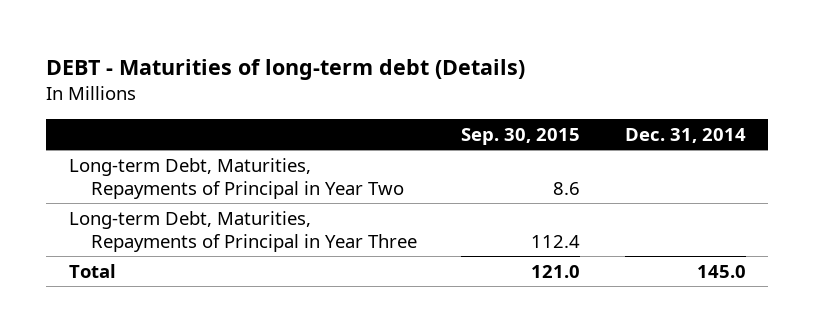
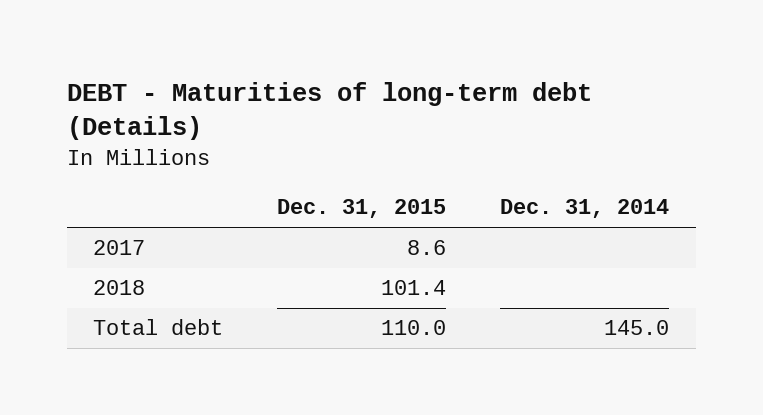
- | Sep. 30, 2015 | Dec. 31, 2014
+ | Dec. 31, 2015 | Dec. 31, 2014
- Long-term Debt, Maturities, Repayments of Principal in Year Two | 8.6 |
- Long-term Debt, Maturities, Repayments of Principal in Year Three | 112.4 |
- Total | 121.0 | 145.0
+ 2017 | 8.6 |
+ 2018 | 101.4 |
+ Total debt | 110.0 | 145.0

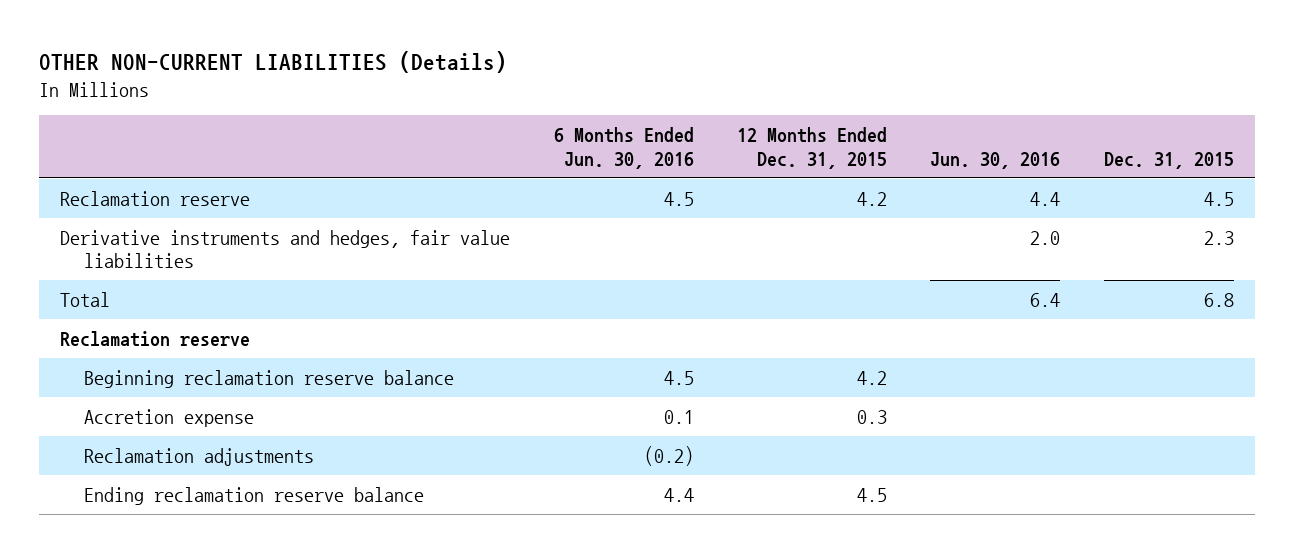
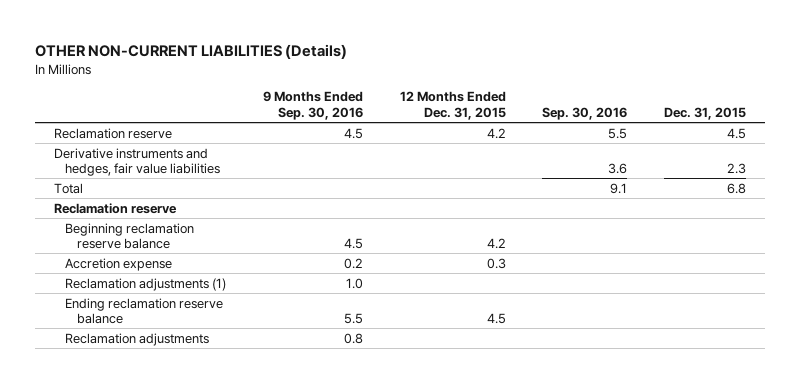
- | 6 Months Ended Jun. 30, 2016 | 12 Months Ended Dec. 31, 2015 | Jun. 30, 2016 | Dec. 31, 2015
+ | 9 Months Ended Sep. 30, 2016 | 12 Months Ended Dec. 31, 2015 | Sep. 30, 2016 | Dec. 31, 2015
+ Reclamation adjustments (1) | 1.0 | | |
moved down: Reclamation adjustments | 0.8 | | |

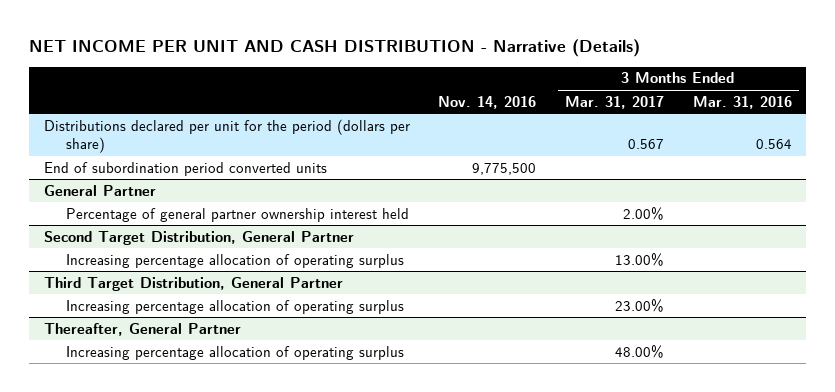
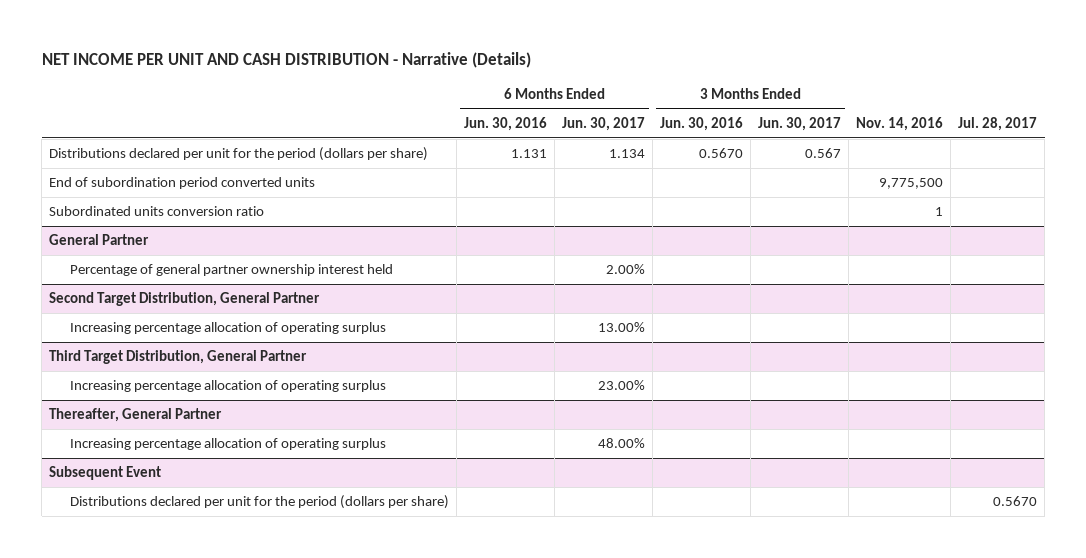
- | Nov. 14, 2016 | 3 Months Ended Mar. 31, 2017 | 3 Months Ended Mar. 31, 2016
+ | 6 Months Ended Jun. 30, 2016 | 6 Months Ended Jun. 30, 2017 | 3 Months Ended Jun. 30, 2016 | 3 Months Ended Jun. 30, 2017 | Nov. 14, 2016 | Jul. 28, 2017
+ Subordinated units conversion ratio | | | | | 1 |
+ Subsequent Event
+ Distributions declared per unit for the period (dollars per share) | | | | | | 0.5670

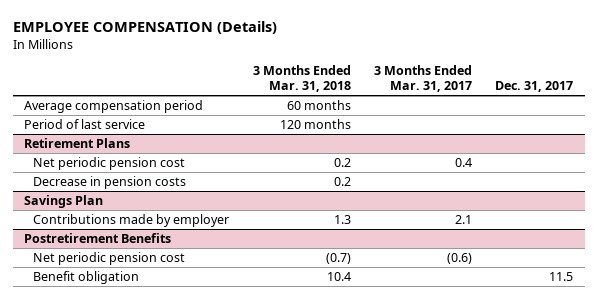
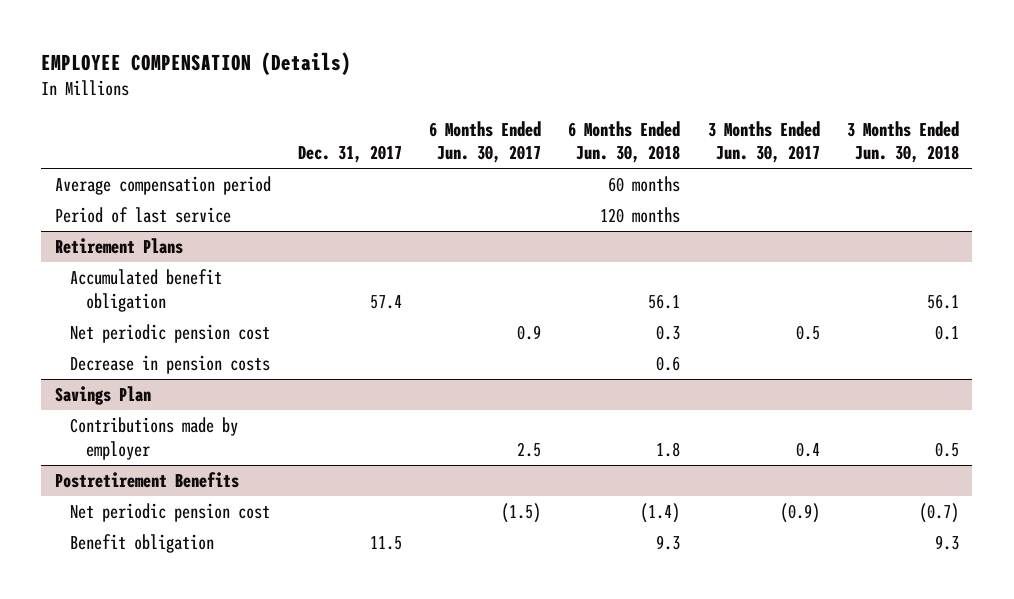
- | 3 Months Ended Mar. 31, 2018 | 3 Months Ended Mar. 31, 2017 | Dec. 31, 2017
+ | Dec. 31, 2017 | 6 Months Ended Jun. 30, 2017 | 6 Months Ended Jun. 30, 2018 | 3 Months Ended Jun. 30, 2017 | 3 Months Ended Jun. 30, 2018
@ Retirement Plans
+ Accumulated benefit obligation | 57.4 | | 56.1 | | 56.1

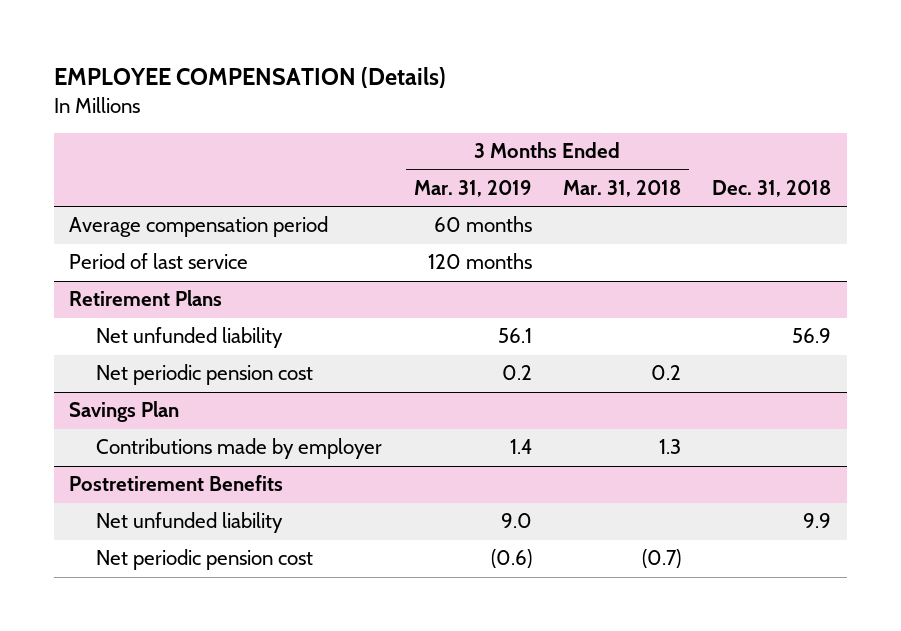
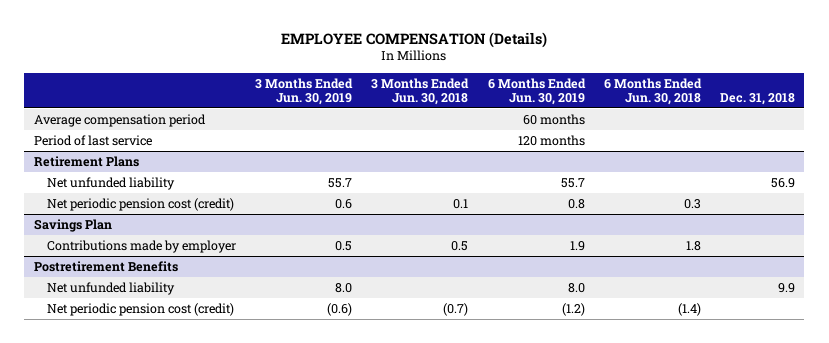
- | 3 Months Ended Mar. 31, 2019 | 3 Months Ended Mar. 31, 2018 | Dec. 31, 2018
+ | 3 Months Ended Jun. 30, 2019 | 3 Months Ended Jun. 30, 2018 | 6 Months Ended Jun. 30, 2019 | 6 Months Ended Jun. 30, 2018 | Dec. 31, 2018
@ Retirement Plans
- Net periodic pension cost | 0.2 | 0.2 |
+ Net periodic pension cost (credit) | 0.6 | 0.1 | 0.8 | 0.3 |
@ Postretirement Benefits
- Net periodic pension cost | (0.6) | (0.7) |
+ Net periodic pension cost (credit) | (0.6) | (0.7) | (1.2) | (1.4) |

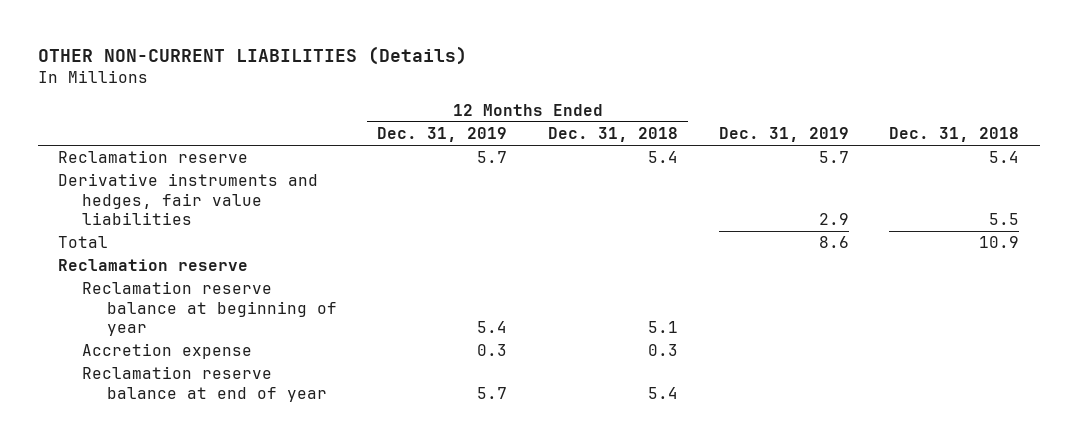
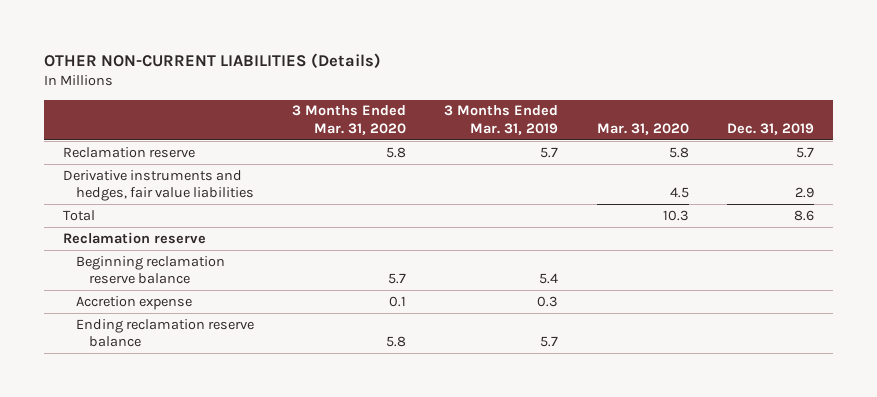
- | 12 Months Ended Dec. 31, 2019 | 12 Months Ended Dec. 31, 2018 | Dec. 31, 2019 | Dec. 31, 2018
+ | 3 Months Ended Mar. 31, 2020 | 3 Months Ended Mar. 31, 2019 | Mar. 31, 2020 | Dec. 31, 2019
- Reclamation reserve balance at beginning of year | 5.4 | 5.1 | |
+ Beginning reclamation reserve balance | 5.7 | 5.4 | |
- Reclamation reserve balance at end of year | 5.7 | 5.4 | |
+ Ending reclamation reserve balance | 5.8 | 5.7 | |

